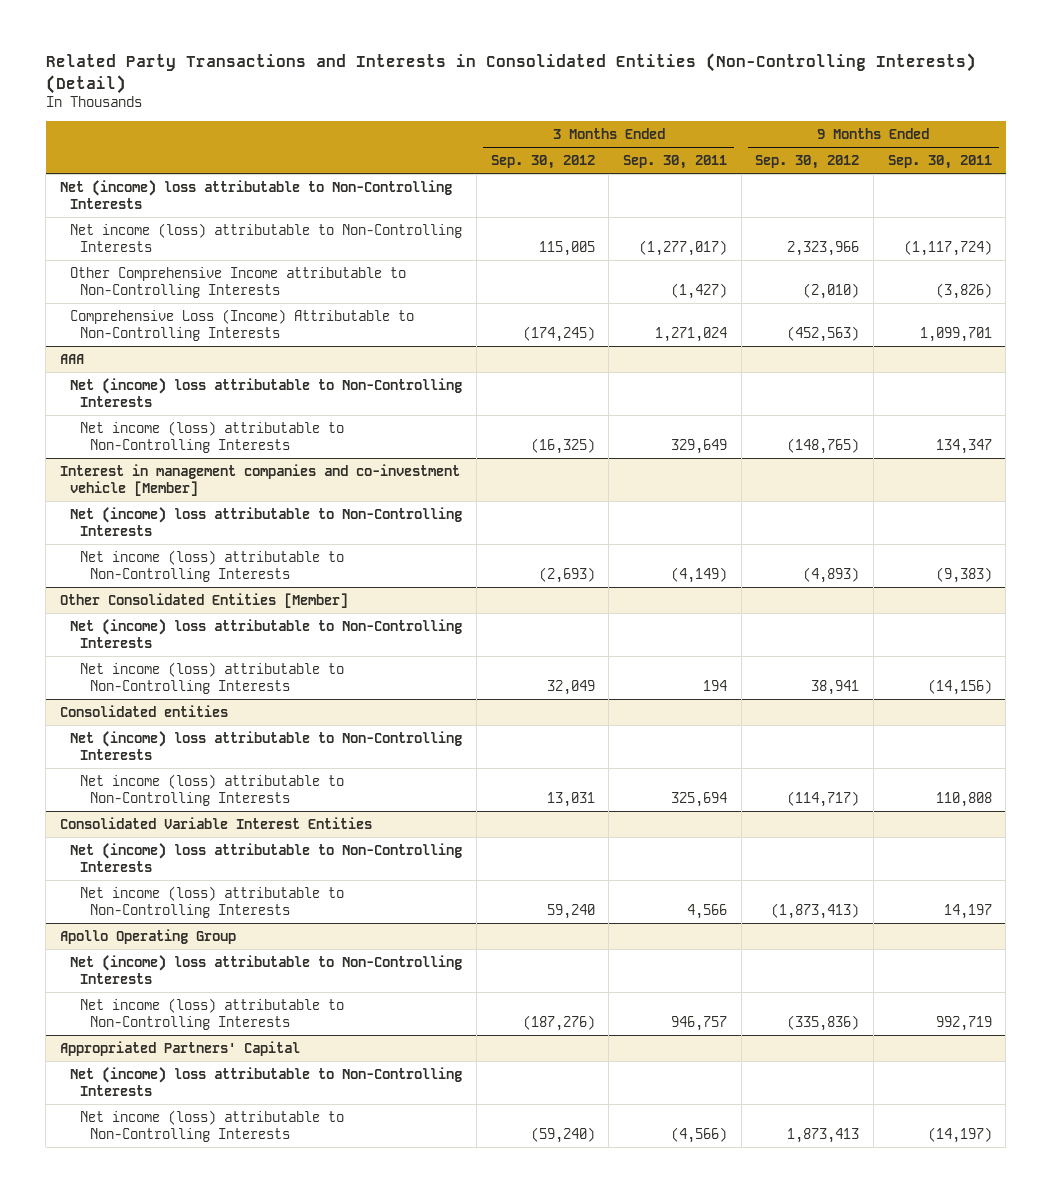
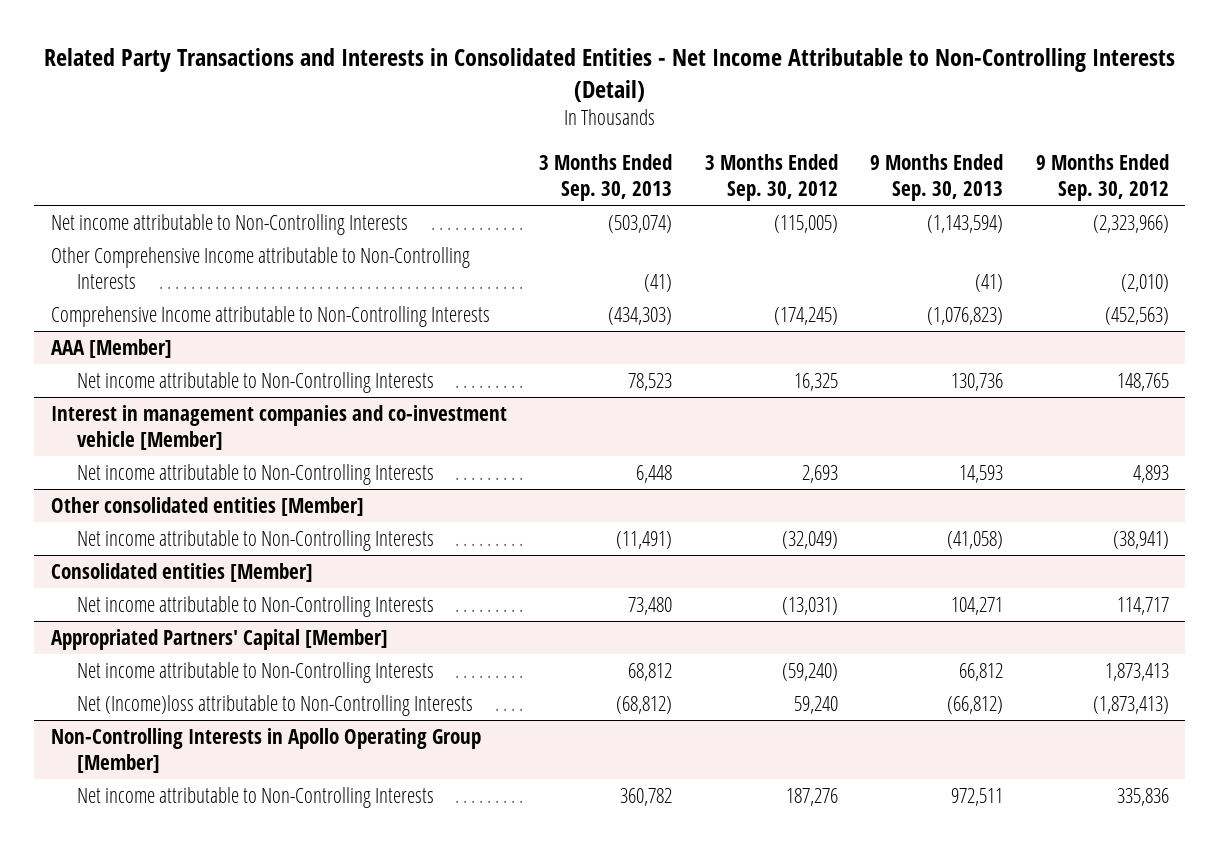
- Related Party Transactions and Interests in Consolidated Entities (Non-Controlling Interests) (Detail)
+ Related Party Transactions and Interests in Consolidated Entities - Net Income Attributable to Non-Controlling Interests (Detail)
- | 3 Months Ended Sep. 30, 2012 | 3 Months Ended Sep. 30, 2011 | 9 Months Ended Sep. 30, 2012 | 9 Months Ended Sep. 30, 2011
+ | 3 Months Ended Sep. 30, 2013 | 3 Months Ended Sep. 30, 2012 | 9 Months Ended Sep. 30, 2013 | 9 Months Ended Sep. 30, 2012
- Net (income) loss attributable to Non-Controlling Interests
- Net income (loss) attributable to Non-Controlling Interests | 115,005 | (1,277,017) | 2,323,966 | (1,117,724)
+ Net income attributable to Non-Controlling Interests | (503,074) | (115,005) | (1,143,594) | (2,323,966)
- Comprehensive Loss (Income) Attributable to Non-Controlling Interests | (174,245) | 1,271,024 | (452,563) | 1,099,701
- AAA
- Net (income) loss attributable to Non-Controlling Interests
- Net income (loss) attributable to Non-Controlling Interests | (16,325) | 329,649 | (148,765) | 134,347
+ Comprehensive Income attributable to Non-Controlling Interests | (434,303) | (174,245) | (1,076,823) | (452,563)
+ AAA [Member]
+ Net income attributable to Non-Controlling Interests | 78,523 | 16,325 | 130,736 | 148,765
@ Interest in management companies and co-investment vehicle [Member]
- Net (income) loss attributable to Non-Controlling Interests
- Net income (loss) attributable to Non-Controlling Interests | (2,693) | (4,149) | (4,893) | (9,383)
- Other Consolidated Entities [Member]
- Net (income) loss attributable to Non-Controlling Interests
- Net income (loss) attributable to Non-Controlling Interests | 32,049 | 194 | 38,941 | (14,156)
- Consolidated entities
- Net (income) loss attributable to Non-Controlling Interests
- Net income (loss) attributable to Non-Controlling Interests | 13,031 | 325,694 | (114,717) | 110,808
- Consolidated Variable Interest Entities
- Net (income) loss attributable to Non-Controlling Interests
- Net income (loss) attributable to Non-Controlling Interests | 59,240 | 4,566 | (1,873,413) | 14,197
- Apollo Operating Group
- Net (income) loss attributable to Non-Controlling Interests
- Net income (loss) attributable to Non-Controlling Interests | (187,276) | 946,757 | (335,836) | 992,719
- Appropriated Partners' Capital
- Net (income) loss attributable to Non-Controlling Interests
- Net income (loss) attributable to Non-Controlling Interests | (59,240) | (4,566) | 1,873,413 | (14,197)
@ Interest in management companies and co-investment vehicle [Member]
+ Net income attributable to Non-Controlling Interests | 6,448 | 2,693 | 14,593 | 4,893
+ Other consolidated entities [Member]
+ Net income attributable to Non-Controlling Interests | (11,491) | (32,049) | (41,058) | (38,941)
+ Consolidated entities [Member]
+ Net income attributable to Non-Controlling Interests | 73,480 | (13,031) | 104,271 | 114,717
+ Appropriated Partners' Capital [Member]
+ Net income attributable to Non-Controlling Interests | 68,812 | (59,240) | 66,812 | 1,873,413
+ Net (Income)loss attributable to Non-Controlling Interests | (68,812) | 59,240 | (66,812) | (1,873,413)
+ Non-Controlling Interests in Apollo Operating Group [Member]
+ Net income attributable to Non-Controlling Interests | 360,782 | 187,276 | 972,511 | 335,836

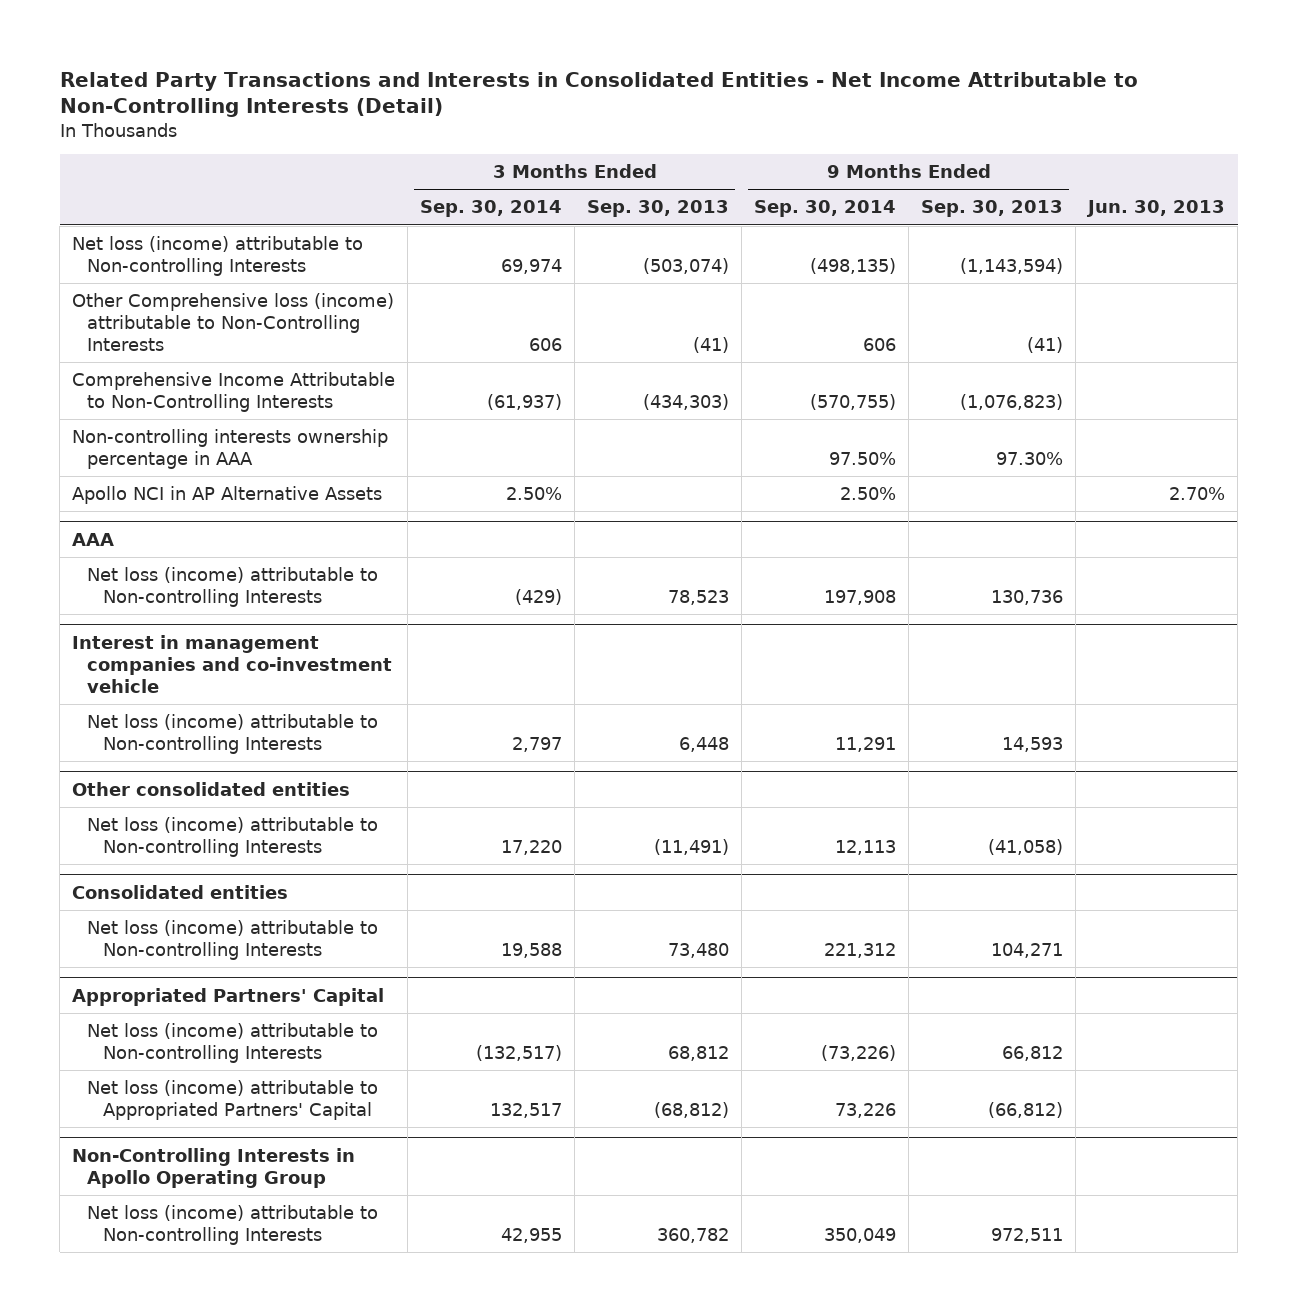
- | 3 Months Ended Sep. 30, 2013 | 3 Months Ended Sep. 30, 2012 | 9 Months Ended Sep. 30, 2013 | 9 Months Ended Sep. 30, 2012
+ | 3 Months Ended Sep. 30, 2014 | 3 Months Ended Sep. 30, 2013 | 9 Months Ended Sep. 30, 2014 | 9 Months Ended Sep. 30, 2013 | Jun. 30, 2013
- Net income attributable to Non-Controlling Interests | (503,074) | (115,005) | (1,143,594) | (2,323,966)
- Other Comprehensive Income attributable to Non-Controlling Interests | (41) | | (41) | (2,010)
- Comprehensive Income attributable to Non-Controlling Interests | (434,303) | (174,245) | (1,076,823) | (452,563)
- AAA [Member]
- Net income attributable to Non-Controlling Interests | 78,523 | 16,325 | 130,736 | 148,765
- Interest in management companies and co-investment vehicle [Member]
- Net income attributable to Non-Controlling Interests | 6,448 | 2,693 | 14,593 | 4,893
- Other consolidated entities [Member]
- Net income attributable to Non-Controlling Interests | (11,491) | (32,049) | (41,058) | (38,941)
- Consolidated entities [Member]
- Net income attributable to Non-Controlling Interests | 73,480 | (13,031) | 104,271 | 114,717
- Appropriated Partners' Capital [Member]
- Net income attributable to Non-Controlling Interests | 68,812 | (59,240) | 66,812 | 1,873,413
- Net (Income)loss attributable to Non-Controlling Interests | (68,812) | 59,240 | (66,812) | (1,873,413)
- Non-Controlling Interests in Apollo Operating Group [Member]
- Net income attributable to Non-Controlling Interests | 360,782 | 187,276 | 972,511 | 335,836
+ Net loss (income) attributable to Non-controlling Interests | 69,974 | (503,074) | (498,135) | (1,143,594) |
+ Other Comprehensive loss (income) attributable to Non-Controlling Interests | 606 | (41) | 606 | (41) |
+ Comprehensive Income Attributable to Non-Controlling Interests | (61,937) | (434,303) | (570,755) | (1,076,823) |
+ Non-controlling interests ownership percentage in AAA | | | 97.50% | 97.30% |
+ Apollo NCI in AP Alternative Assets | 2.50% | | 2.50% | | 2.70%
+ AAA
+ Net loss (income) attributable to Non-controlling Interests | (429) | 78,523 | 197,908 | 130,736 |
+ Interest in management companies and co-investment vehicle
+ Net loss (income) attributable to Non-controlling Interests | 2,797 | 6,448 | 11,291 | 14,593 |
+ Other consolidated entities
+ Net loss (income) attributable to Non-controlling Interests | 17,220 | (11,491) | 12,113 | (41,058) |
+ Consolidated entities
+ Net loss (income) attributable to Non-controlling Interests | 19,588 | 73,480 | 221,312 | 104,271 |
+ Appropriated Partners' Capital
+ Net loss (income) attributable to Non-controlling Interests | (132,517) | 68,812 | (73,226) | 66,812 |
+ Net loss (income) attributable to Appropriated Partners' Capital | 132,517 | (68,812) | 73,226 | (66,812) |
+ Non-Controlling Interests in Apollo Operating Group
+ Net loss (income) attributable to Non-controlling Interests | 42,955 | 360,782 | 350,049 | 972,511 |

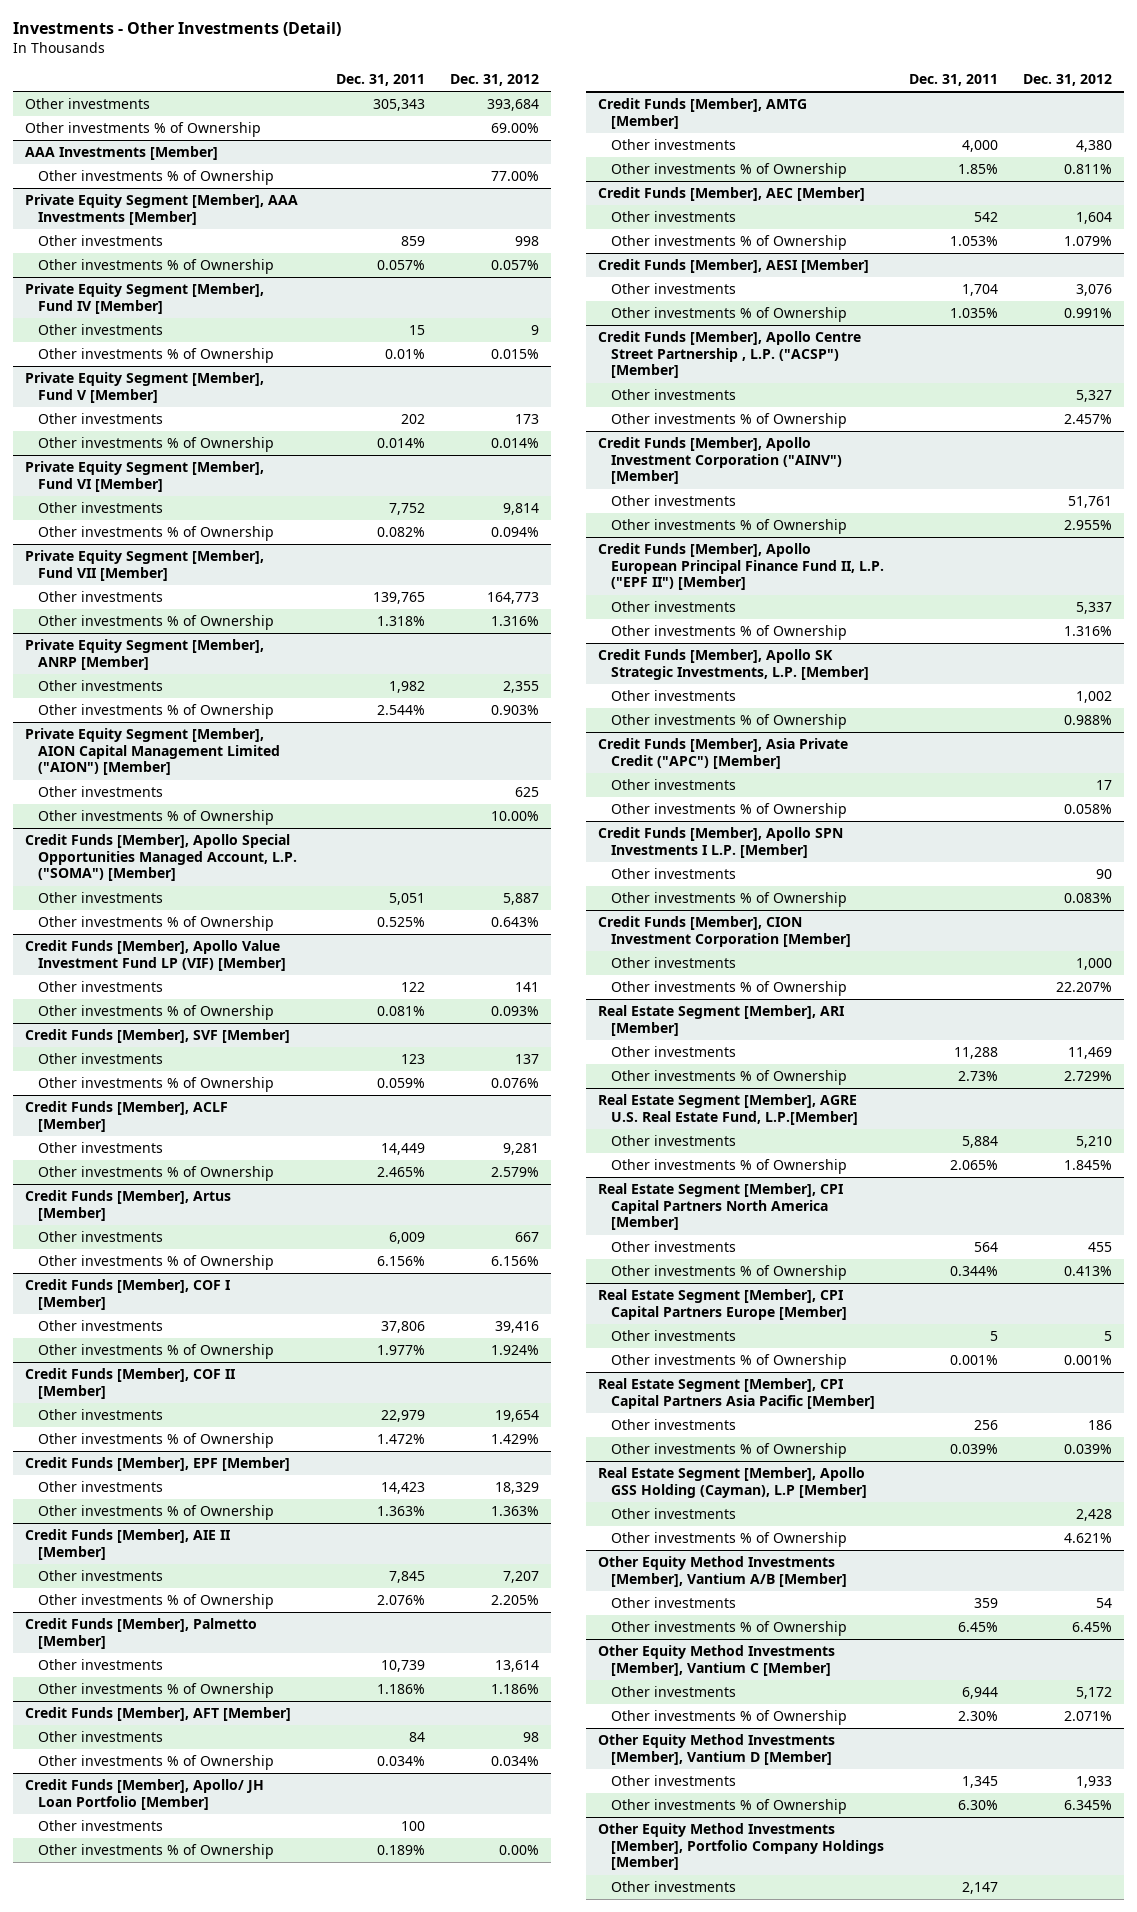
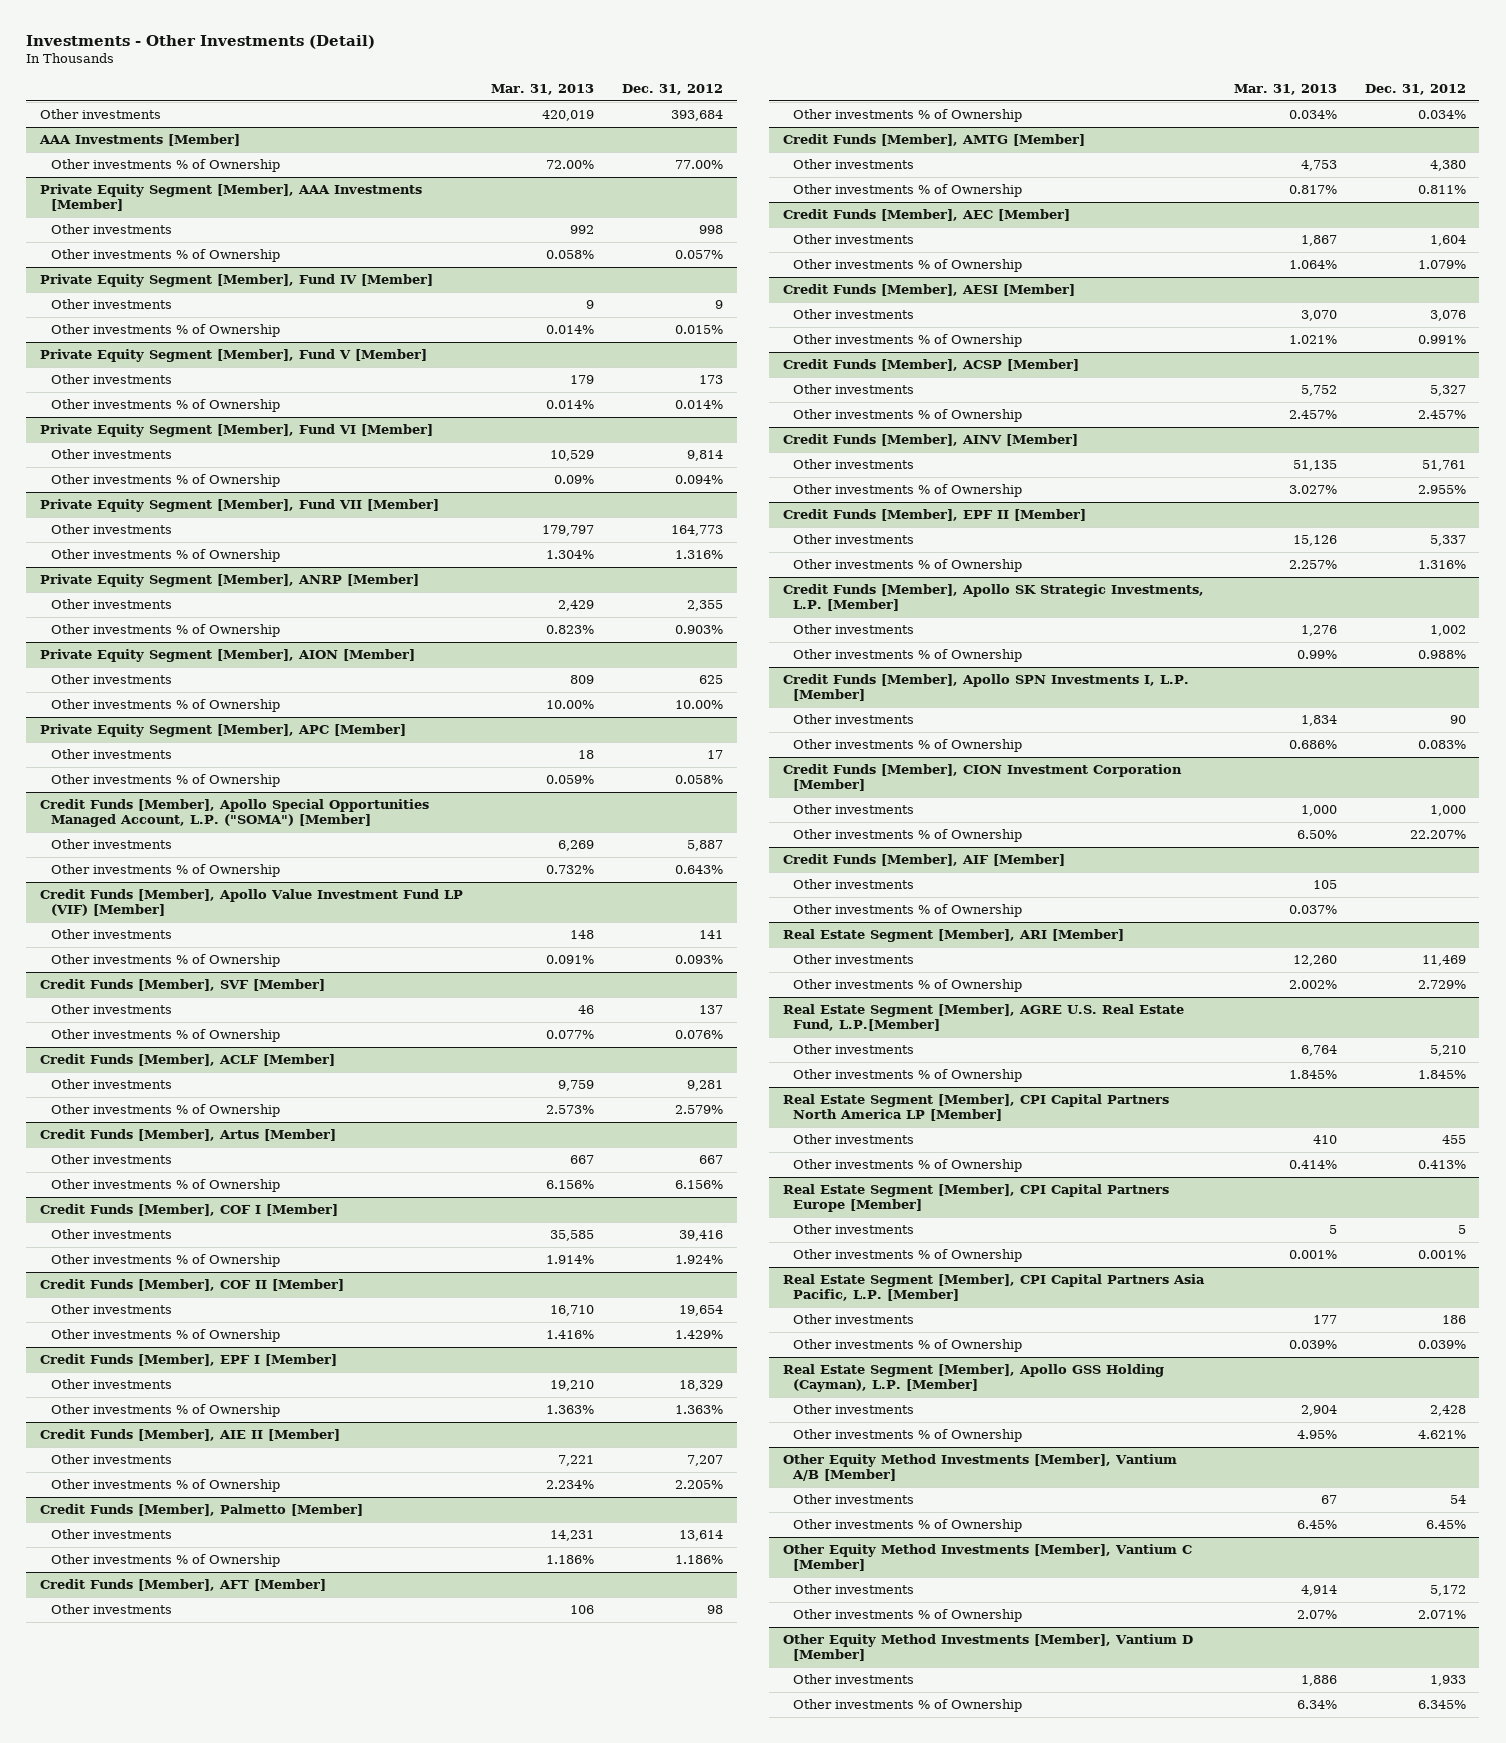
- | Dec. 31, 2011 | Dec. 31, 2012
+ | Mar. 31, 2013 | Dec. 31, 2012
- Other investments % of Ownership | | 69.00%
- Private Equity Segment [Member], AION Capital Management Limited ("AION") [Member]
+ Private Equity Segment [Member], AION [Member]
+ Private Equity Segment [Member], APC [Member]
+ Other investments | 18 | 17
+ Other investments % of Ownership | 0.059% | 0.058%
- Credit Funds [Member], EPF [Member]
+ Credit Funds [Member], EPF I [Member]
- Credit Funds [Member], Apollo/ JH Loan Portfolio [Member]
- Other investments | 100 |
- Other investments % of Ownership | 0.189% | 0.00%
- Credit Funds [Member], Apollo Centre Street Partnership , L.P. ("ACSP") [Member]
+ Credit Funds [Member], ACSP [Member]
- Credit Funds [Member], Apollo Investment Corporation ("AINV") [Member]
+ Credit Funds [Member], AINV [Member]
- Credit Funds [Member], Apollo European Principal Finance Fund II, L.P. ("EPF II") [Member]
+ Credit Funds [Member], EPF II [Member]
- Credit Funds [Member], Asia Private Credit ("APC") [Member]
- Other investments | | 17
- Other investments % of Ownership | | 0.058%
- Credit Funds [Member], Apollo SPN Investments I L.P. [Member]
+ Credit Funds [Member], Apollo SPN Investments I, L.P. [Member]
+ Credit Funds [Member], AIF [Member]
+ Other investments | 105 |
+ Other investments % of Ownership | 0.037% |
- Real Estate Segment [Member], CPI Capital Partners North America [Member]
+ Real Estate Segment [Member], CPI Capital Partners North America LP [Member]
- Real Estate Segment [Member], CPI Capital Partners Asia Pacific [Member]
+ Real Estate Segment [Member], CPI Capital Partners Asia Pacific, L.P. [Member]
- Real Estate Segment [Member], Apollo GSS Holding (Cayman), L.P [Member]
+ Real Estate Segment [Member], Apollo GSS Holding (Cayman), L.P. [Member]
- Other Equity Method Investments [Member], Portfolio Company Holdings [Member]
- Other investments | 2,147 |

